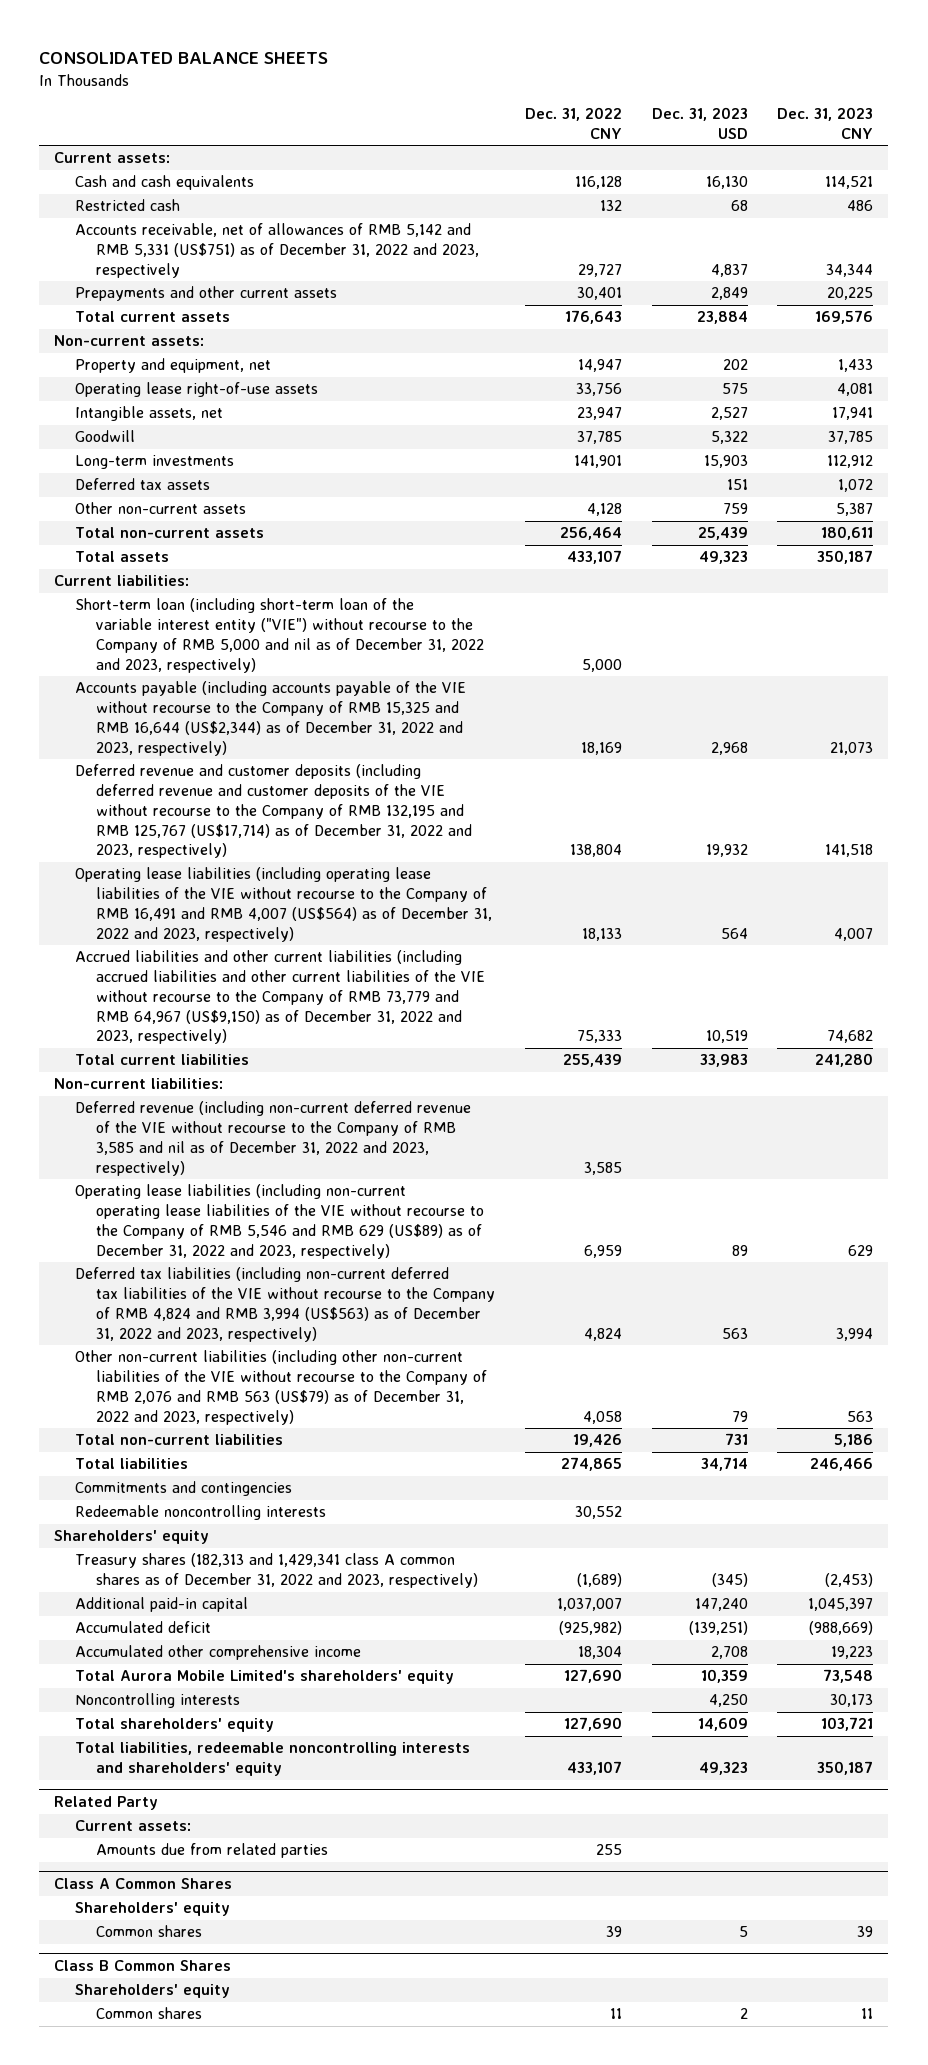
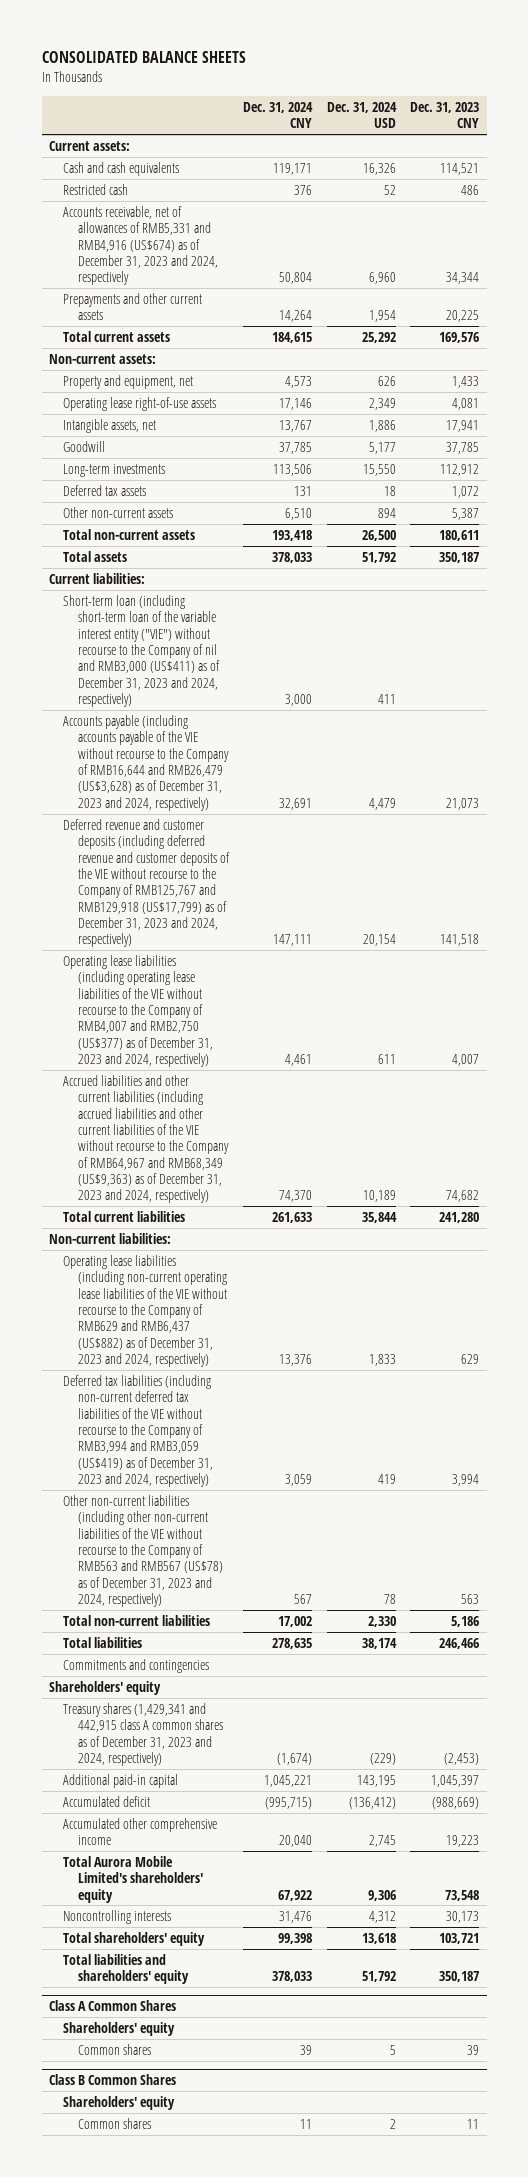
- | Dec. 31, 2022 CNY | Dec. 31, 2023 USD | Dec. 31, 2023 CNY
+ | Dec. 31, 2024 CNY | Dec. 31, 2024 USD | Dec. 31, 2023 CNY
- Accounts receivable, net of allowances of RMB 5,142 and RMB 5,331 (US$751) as of December 31, 2022 and 2023, respectively | 29,727 | 4,837 | 34,344
+ Accounts receivable, net of allowances of RMB5,331 and RMB4,916 (US$674) as of December 31, 2023 and 2024, respectively | 50,804 | 6,960 | 34,344
- Short-term loan (including short-term loan of the variable interest entity ("VIE") without recourse to the Company of RMB 5,000 and nil as of December 31, 2022 and 2023, respectively) | 5,000 | |
- Accounts payable (including accounts payable of the VIE without recourse to the Company of RMB 15,325 and RMB 16,644 (US$2,344) as of December 31, 2022 and 2023, respectively) | 18,169 | 2,968 | 21,073
- Deferred revenue and customer deposits (including deferred revenue and customer deposits of the VIE without recourse to the Company of RMB 132,195 and RMB 125,767 (US$17,714) as of December 31, 2022 and 2023, respectively) | 138,804 | 19,932 | 141,518
- Operating lease liabilities (including operating lease liabilities of the VIE without recourse to the Company of RMB 16,491 and RMB 4,007 (US$564) as of December 31, 2022 and 2023, respectively) | 18,133 | 564 | 4,007
- Accrued liabilities and other current liabilities (including accrued liabilities and other current liabilities of the VIE without recourse to the Company of RMB 73,779 and RMB 64,967 (US$9,150) as of December 31, 2022 and 2023, respectively) | 75,333 | 10,519 | 74,682
+ Short-term loan (including short-term loan of the variable interest entity ("VIE") without recourse to the Company of nil and RMB3,000 (US$411) as of December 31, 2023 and 2024, respectively) | 3,000 | 411 |
+ Accounts payable (including accounts payable of the VIE without recourse to the Company of RMB16,644 and RMB26,479 (US$3,628) as of December 31, 2023 and 2024, respectively) | 32,691 | 4,479 | 21,073
+ Deferred revenue and customer deposits (including deferred revenue and customer deposits of the VIE without recourse to the Company of RMB125,767 and RMB129,918 (US$17,799) as of December 31, 2023 and 2024, respectively) | 147,111 | 20,154 | 141,518
+ Operating lease liabilities (including operating lease liabilities of the VIE without recourse to the Company of RMB4,007 and RMB2,750 (US$377) as of December 31, 2023 and 2024, respectively) | 4,461 | 611 | 4,007
+ Accrued liabilities and other current liabilities (including accrued liabilities and other current liabilities of the VIE without recourse to the Company of RMB64,967 and RMB68,349 (US$9,363) as of December 31, 2023 and 2024, respectively) | 74,370 | 10,189 | 74,682
- Deferred revenue (including non-current deferred revenue of the VIE without recourse to the Company of RMB 3,585 and nil as of December 31, 2022 and 2023, respectively) | 3,585 | |
- Operating lease liabilities (including non-current operating lease liabilities of the VIE without recourse to the Company of RMB 5,546 and RMB 629 (US$89) as of December 31, 2022 and 2023, respectively) | 6,959 | 89 | 629
- Deferred tax liabilities (including non-current deferred tax liabilities of the VIE without recourse to the Company of RMB 4,824 and RMB 3,994 (US$563) as of December 31, 2022 and 2023, respectively) | 4,824 | 563 | 3,994
- Other non-current liabilities (including other non-current liabilities of the VIE without recourse to the Company of RMB 2,076 and RMB 563 (US$79) as of December 31, 2022 and 2023, respectively) | 4,058 | 79 | 563
+ Operating lease liabilities (including non-current operating lease liabilities of the VIE without recourse to the Company of RMB629 and RMB6,437 (US$882) as of December 31, 2023 and 2024, respectively) | 13,376 | 1,833 | 629
+ Deferred tax liabilities (including non-current deferred tax liabilities of the VIE without recourse to the Company of RMB3,994 and RMB3,059 (US$419) as of December 31, 2023 and 2024, respectively) | 3,059 | 419 | 3,994
+ Other non-current liabilities (including other non-current liabilities of the VIE without recourse to the Company of RMB563 and RMB567 (US$78) as of December 31, 2023 and 2024, respectively) | 567 | 78 | 563
- Redeemable noncontrolling interests | 30,552 | |
- Treasury shares (182,313 and 1,429,341 class A common shares as of December 31, 2022 and 2023, respectively) | (1,689) | (345) | (2,453)
+ Treasury shares (1,429,341 and 442,915 class A common shares as of December 31, 2023 and 2024, respectively) | (1,674) | (229) | (2,453)
- Total liabilities, redeemable noncontrolling interests and shareholders' equity | 433,107 | 49,323 | 350,187
- Related Party
- Current assets:
- Amounts due from related parties | 255 | |
+ Total liabilities and shareholders' equity | 378,033 | 51,792 | 350,187

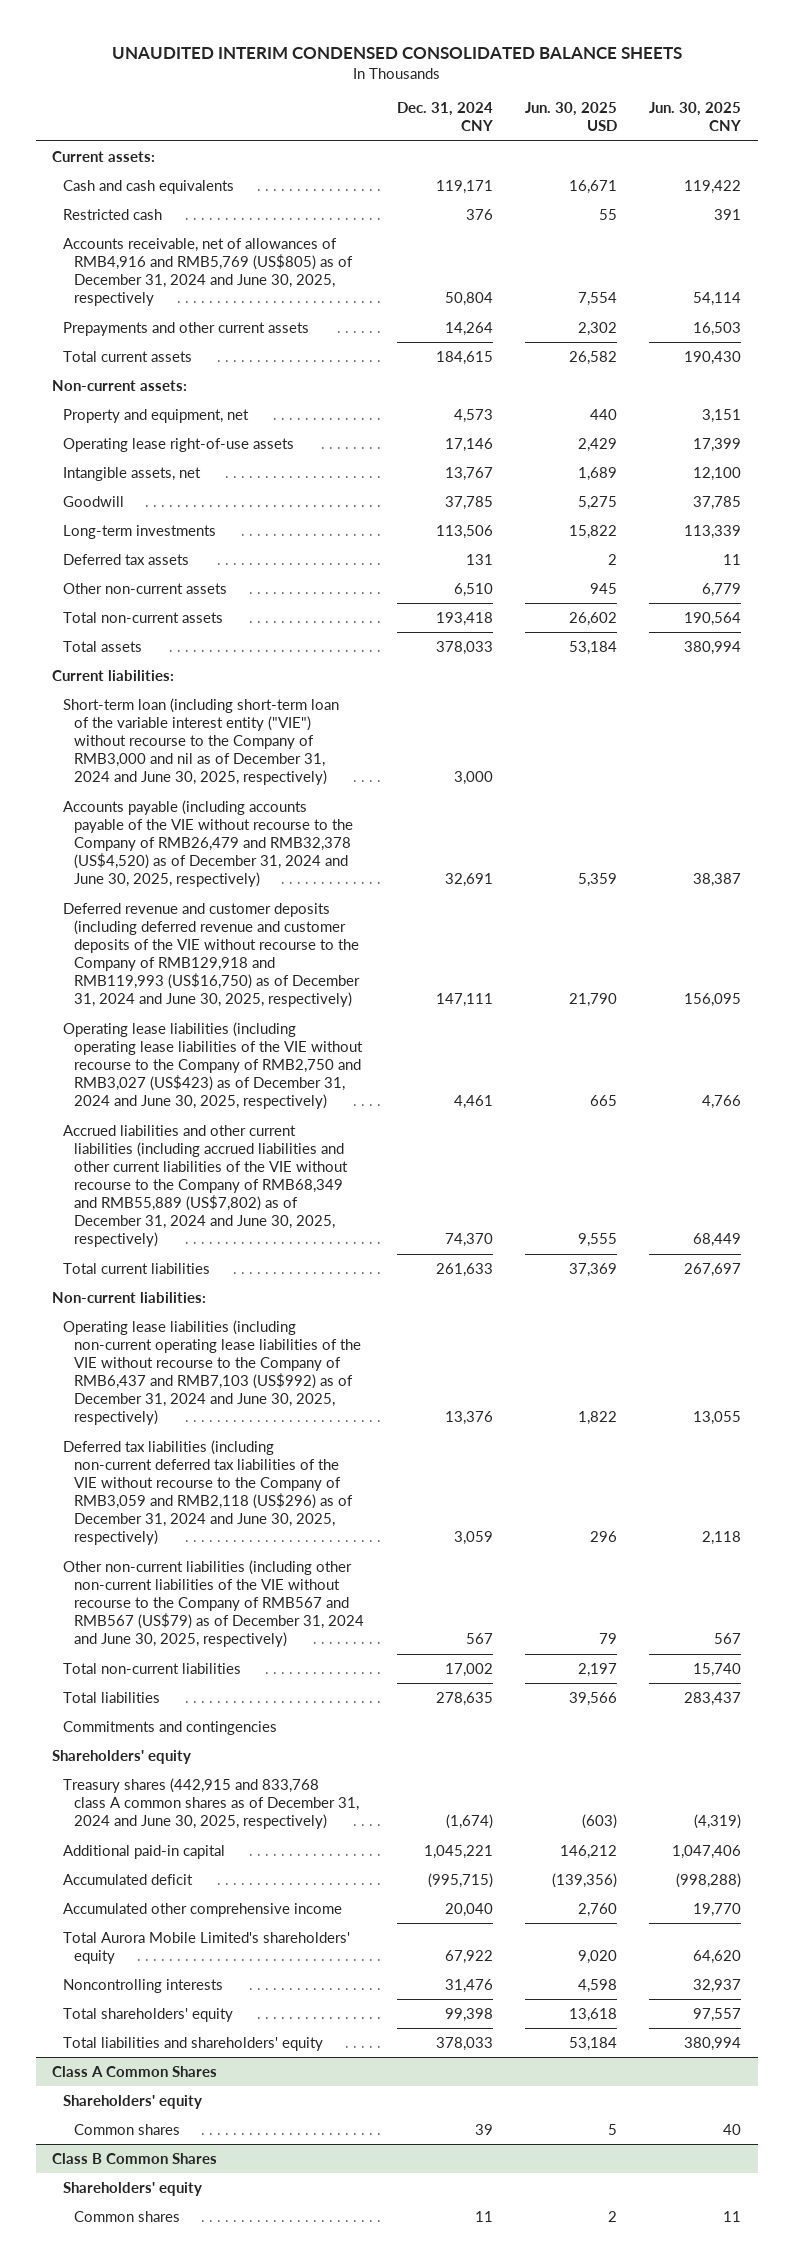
- CONSOLIDATED BALANCE SHEETS
+ UNAUDITED INTERIM CONDENSED CONSOLIDATED BALANCE SHEETS
- | Dec. 31, 2024 CNY | Dec. 31, 2024 USD | Dec. 31, 2023 CNY
+ | Dec. 31, 2024 CNY | Jun. 30, 2025 USD | Jun. 30, 2025 CNY
- Accounts receivable, net of allowances of RMB5,331 and RMB4,916 (US$674) as of December 31, 2023 and 2024, respectively | 50,804 | 6,960 | 34,344
+ Accounts receivable, net of allowances of RMB4,916 and RMB5,769 (US$805) as of December 31, 2024 and June 30, 2025, respectively | 50,804 | 7,554 | 54,114
- Short-term loan (including short-term loan of the variable interest entity ("VIE") without recourse to the Company of nil and RMB3,000 (US$411) as of December 31, 2023 and 2024, respectively) | 3,000 | 411 |
- Accounts payable (including accounts payable of the VIE without recourse to the Company of RMB16,644 and RMB26,479 (US$3,628) as of December 31, 2023 and 2024, respectively) | 32,691 | 4,479 | 21,073
- Deferred revenue and customer deposits (including deferred revenue and customer deposits of the VIE without recourse to the Company of RMB125,767 and RMB129,918 (US$17,799) as of December 31, 2023 and 2024, respectively) | 147,111 | 20,154 | 141,518
- Operating lease liabilities (including operating lease liabilities of the VIE without recourse to the Company of RMB4,007 and RMB2,750 (US$377) as of December 31, 2023 and 2024, respectively) | 4,461 | 611 | 4,007
- Accrued liabilities and other current liabilities (including accrued liabilities and other current liabilities of the VIE without recourse to the Company of RMB64,967 and RMB68,349 (US$9,363) as of December 31, 2023 and 2024, respectively) | 74,370 | 10,189 | 74,682
+ Short-term loan (including short-term loan of the variable interest entity ("VIE") without recourse to the Company of RMB3,000 and nil as of December 31, 2024 and June 30, 2025, respectively) | 3,000 | |
+ Accounts payable (including accounts payable of the VIE without recourse to the Company of RMB26,479 and RMB32,378 (US$4,520) as of December 31, 2024 and June 30, 2025, respectively) | 32,691 | 5,359 | 38,387
+ Deferred revenue and customer deposits (including deferred revenue and customer deposits of the VIE without recourse to the Company of RMB129,918 and RMB119,993 (US$16,750) as of December 31, 2024 and June 30, 2025, respectively) | 147,111 | 21,790 | 156,095
+ Operating lease liabilities (including operating lease liabilities of the VIE without recourse to the Company of RMB2,750 and RMB3,027 (US$423) as of December 31, 2024 and June 30, 2025, respectively) | 4,461 | 665 | 4,766
+ Accrued liabilities and other current liabilities (including accrued liabilities and other current liabilities of the VIE without recourse to the Company of RMB68,349 and RMB55,889 (US$7,802) as of December 31, 2024 and June 30, 2025, respectively) | 74,370 | 9,555 | 68,449
- Operating lease liabilities (including non-current operating lease liabilities of the VIE without recourse to the Company of RMB629 and RMB6,437 (US$882) as of December 31, 2023 and 2024, respectively) | 13,376 | 1,833 | 629
- Deferred tax liabilities (including non-current deferred tax liabilities of the VIE without recourse to the Company of RMB3,994 and RMB3,059 (US$419) as of December 31, 2023 and 2024, respectively) | 3,059 | 419 | 3,994
- Other non-current liabilities (including other non-current liabilities of the VIE without recourse to the Company of RMB563 and RMB567 (US$78) as of December 31, 2023 and 2024, respectively) | 567 | 78 | 563
+ Operating lease liabilities (including non-current operating lease liabilities of the VIE without recourse to the Company of RMB6,437 and RMB7,103 (US$992) as of December 31, 2024 and June 30, 2025, respectively) | 13,376 | 1,822 | 13,055
+ Deferred tax liabilities (including non-current deferred tax liabilities of the VIE without recourse to the Company of RMB3,059 and RMB2,118 (US$296) as of December 31, 2024 and June 30, 2025, respectively) | 3,059 | 296 | 2,118
+ Other non-current liabilities (including other non-current liabilities of the VIE without recourse to the Company of RMB567 and RMB567 (US$79) as of December 31, 2024 and June 30, 2025, respectively) | 567 | 79 | 567
- Treasury shares (1,429,341 and 442,915 class A common shares as of December 31, 2023 and 2024, respectively) | (1,674) | (229) | (2,453)
+ Treasury shares (442,915 and 833,768 class A common shares as of December 31, 2024 and June 30, 2025, respectively) | (1,674) | (603) | (4,319)

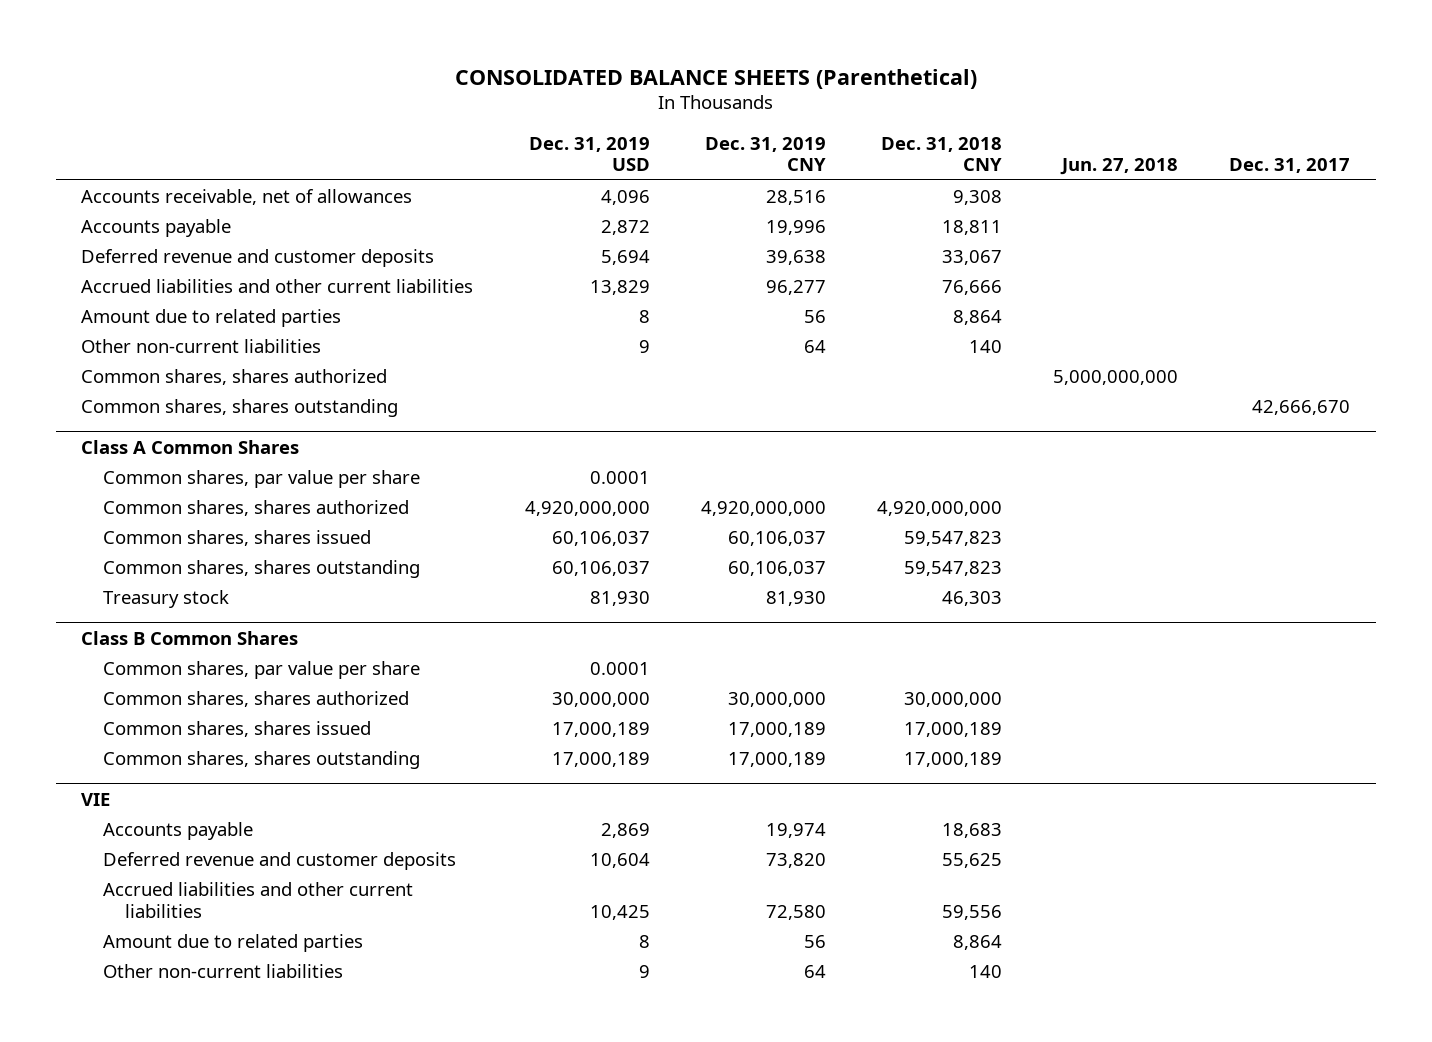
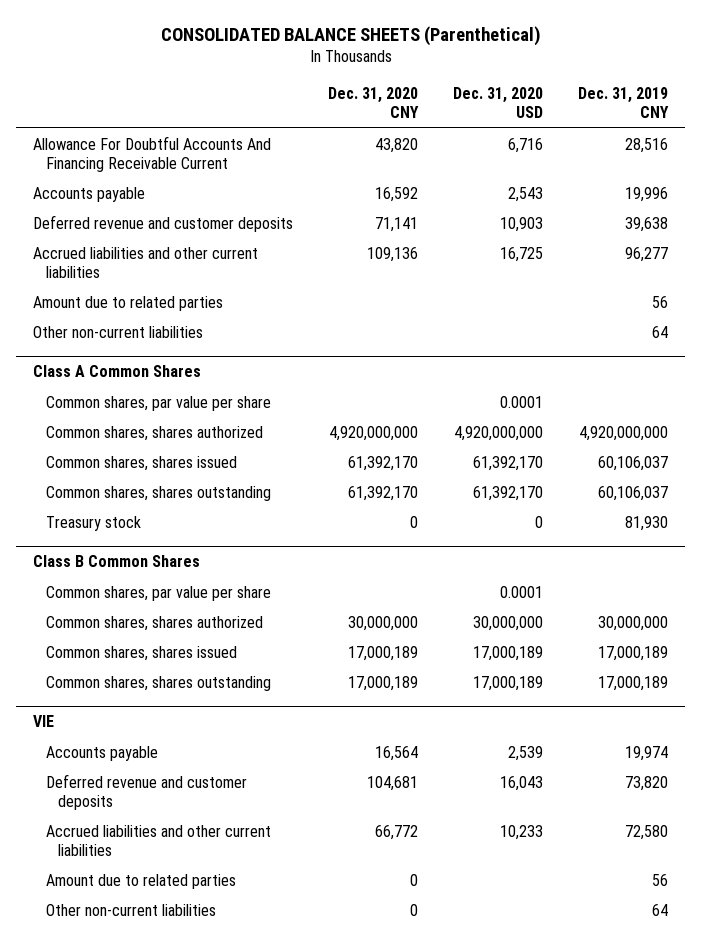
- | Dec. 31, 2019 USD | Dec. 31, 2019 CNY | Dec. 31, 2018 CNY | Jun. 27, 2018 | Dec. 31, 2017
+ | Dec. 31, 2020 CNY | Dec. 31, 2020 USD | Dec. 31, 2019 CNY
- Accounts receivable, net of allowances | 4,096 | 28,516 | 9,308 | |
+ Allowance For Doubtful Accounts And Financing Receivable Current | 43,820 | 6,716 | 28,516
- Common shares, shares authorized | | | | 5,000,000,000 |
- Common shares, shares outstanding | | | | | 42,666,670

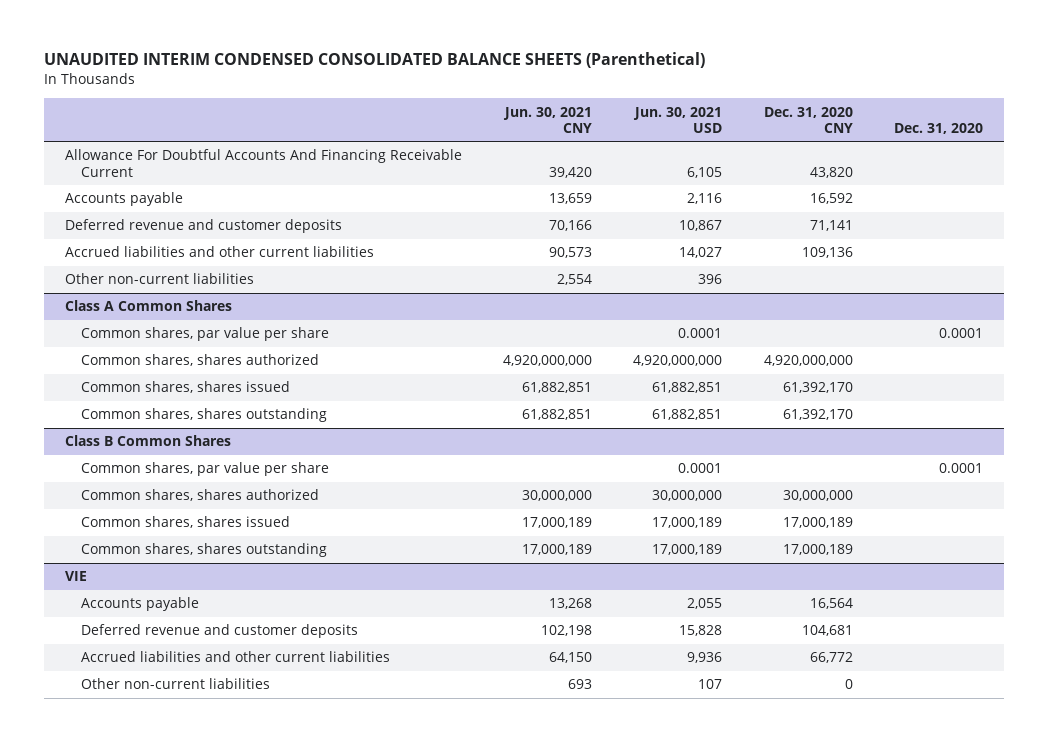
- CONSOLIDATED BALANCE SHEETS (Parenthetical)
+ UNAUDITED INTERIM CONDENSED CONSOLIDATED BALANCE SHEETS (Parenthetical)
- | Dec. 31, 2020 CNY | Dec. 31, 2020 USD | Dec. 31, 2019 CNY
+ | Jun. 30, 2021 CNY | Jun. 30, 2021 USD | Dec. 31, 2020 CNY | Dec. 31, 2020
- Amount due to related parties | | | 56
@ Class A Common Shares
- Treasury stock | 0 | 0 | 81,930
@ VIE
- Amount due to related parties | 0 | | 56

